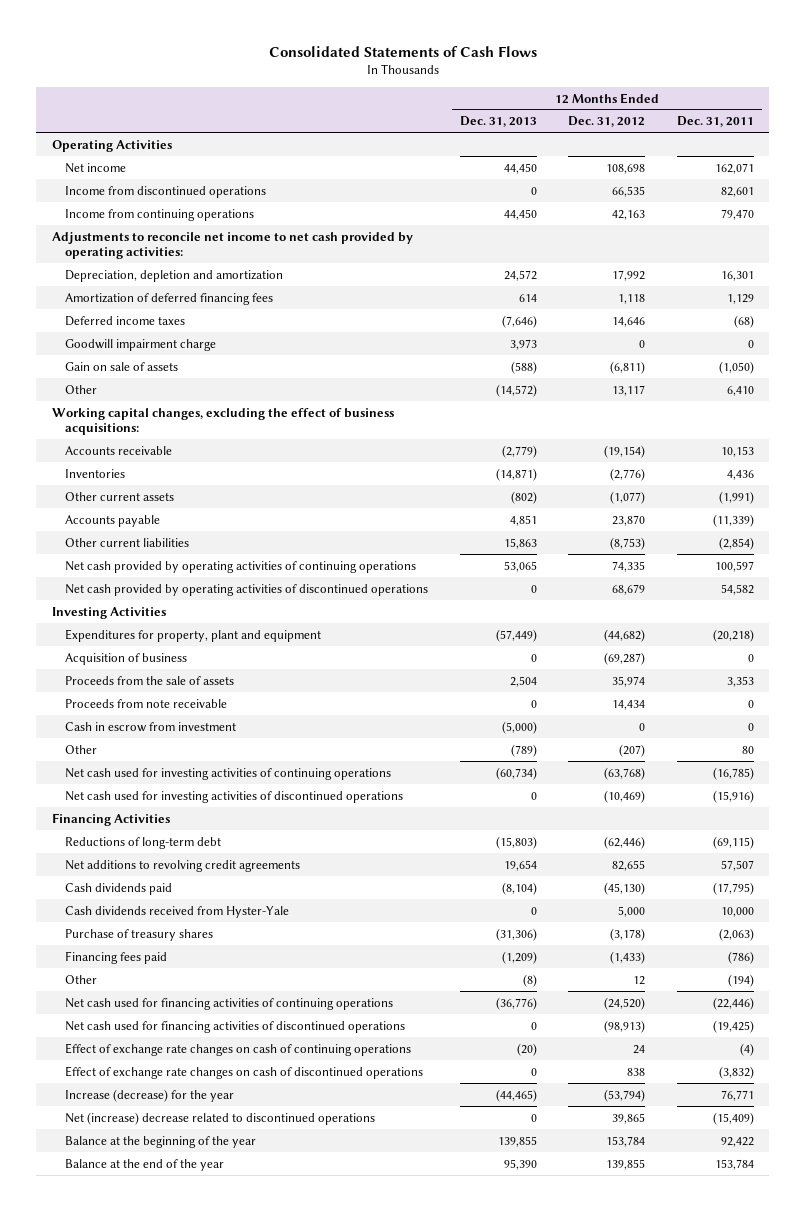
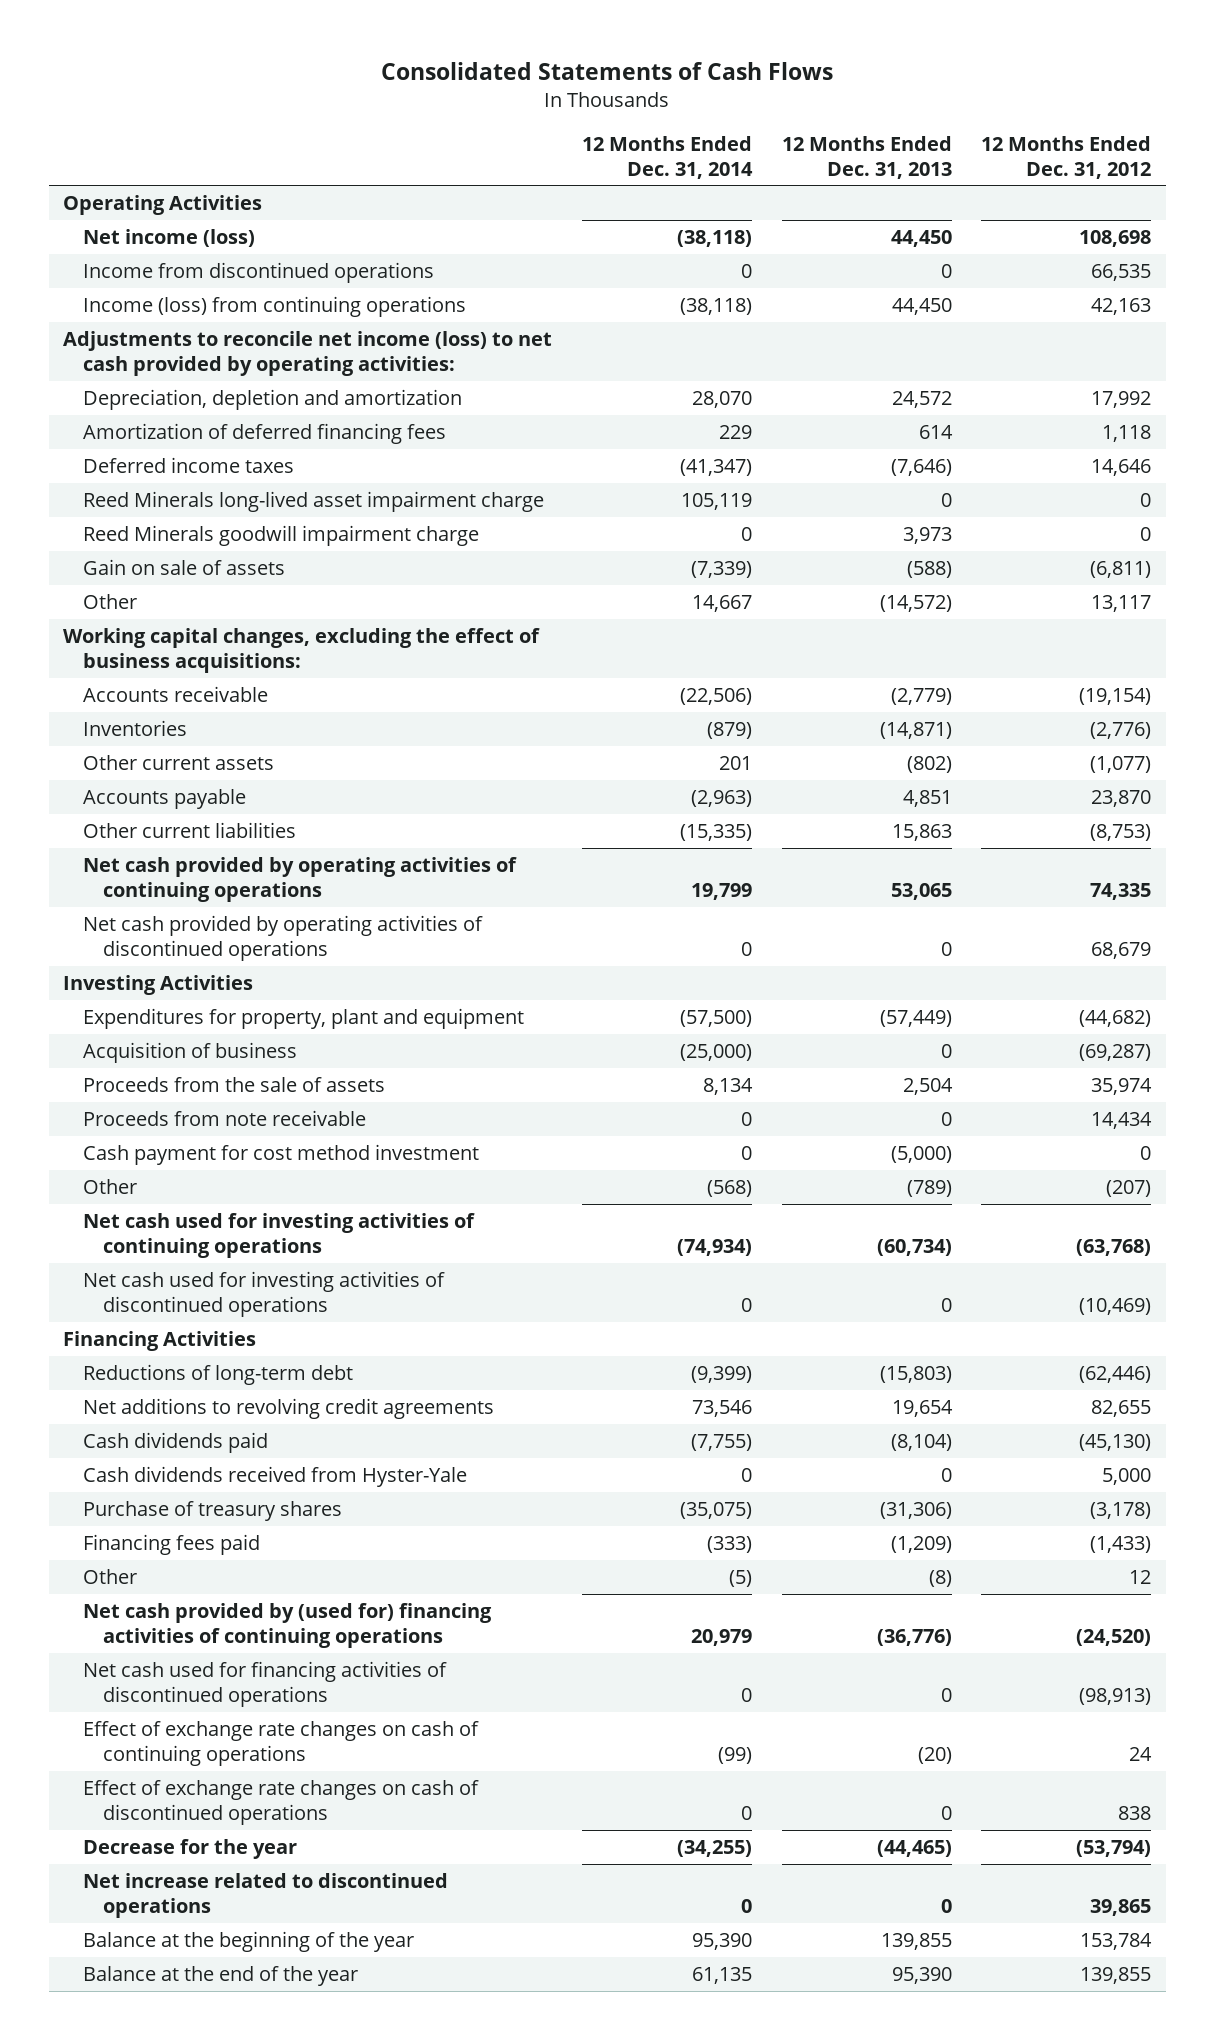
- | 12 Months Ended Dec. 31, 2013 | 12 Months Ended Dec. 31, 2012 | 12 Months Ended Dec. 31, 2011
+ | 12 Months Ended Dec. 31, 2014 | 12 Months Ended Dec. 31, 2013 | 12 Months Ended Dec. 31, 2012
- Net income | 44,450 | 108,698 | 162,071
+ Net income (loss) | (38,118) | 44,450 | 108,698
- Income from continuing operations | 44,450 | 42,163 | 79,470
- Adjustments to reconcile net income to net cash provided by operating activities:
+ Income (loss) from continuing operations | (38,118) | 44,450 | 42,163
+ Adjustments to reconcile net income (loss) to net cash provided by operating activities:
- Goodwill impairment charge | 3,973 | 0 | 0
+ Reed Minerals long-lived asset impairment charge | 105,119 | 0 | 0
+ Reed Minerals goodwill impairment charge | 0 | 3,973 | 0
- Cash in escrow from investment | (5,000) | 0 | 0
+ Cash payment for cost method investment | 0 | (5,000) | 0
- Net cash used for financing activities of continuing operations | (36,776) | (24,520) | (22,446)
+ Net cash provided by (used for) financing activities of continuing operations | 20,979 | (36,776) | (24,520)
- Increase (decrease) for the year | (44,465) | (53,794) | 76,771
- Net (increase) decrease related to discontinued operations | 0 | 39,865 | (15,409)
+ Decrease for the year | (34,255) | (44,465) | (53,794)
+ Net increase related to discontinued operations | 0 | 0 | 39,865

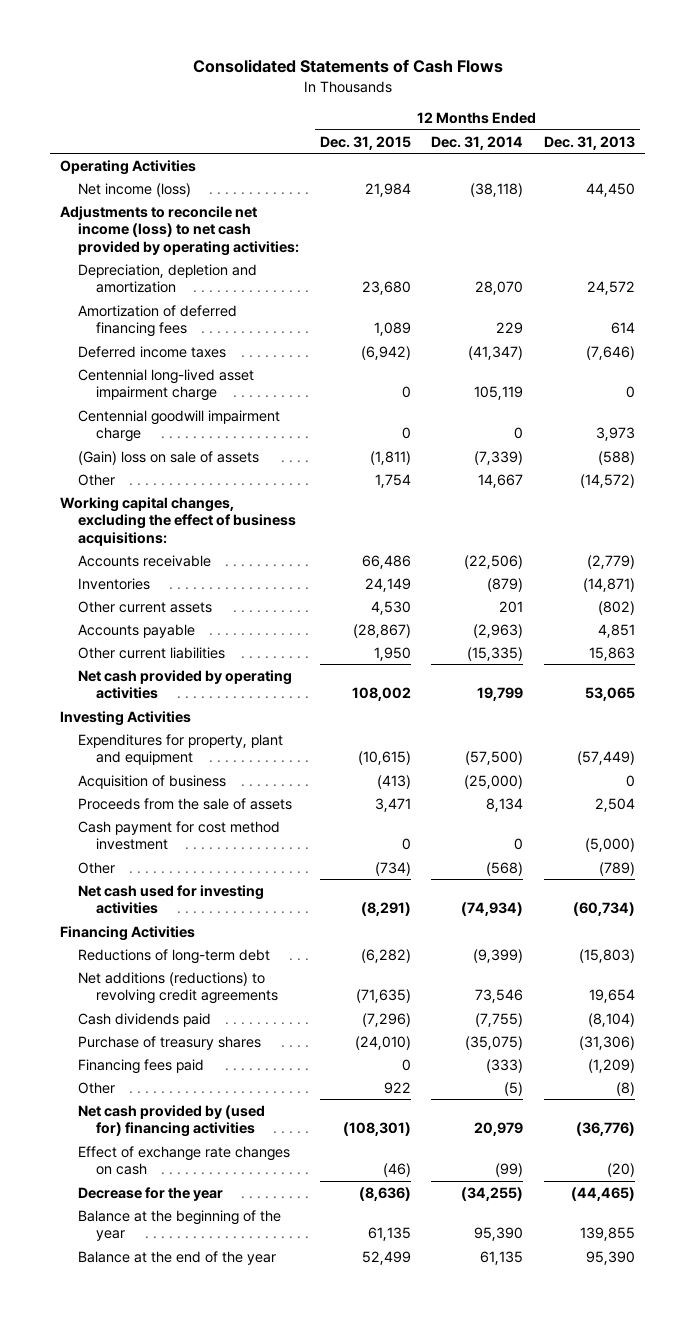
- | 12 Months Ended Dec. 31, 2014 | 12 Months Ended Dec. 31, 2013 | 12 Months Ended Dec. 31, 2012
+ | 12 Months Ended Dec. 31, 2015 | 12 Months Ended Dec. 31, 2014 | 12 Months Ended Dec. 31, 2013
- Income from discontinued operations | 0 | 0 | 66,535
- Income (loss) from continuing operations | (38,118) | 44,450 | 42,163
- Reed Minerals long-lived asset impairment charge | 105,119 | 0 | 0
- Reed Minerals goodwill impairment charge | 0 | 3,973 | 0
- Gain on sale of assets | (7,339) | (588) | (6,811)
+ Centennial long-lived asset impairment charge | 0 | 105,119 | 0
+ Centennial goodwill impairment charge | 0 | 0 | 3,973
+ (Gain) loss on sale of assets | (1,811) | (7,339) | (588)
- Net cash provided by operating activities of continuing operations | 19,799 | 53,065 | 74,335
- Net cash provided by operating activities of discontinued operations | 0 | 0 | 68,679
+ Net cash provided by operating activities | 108,002 | 19,799 | 53,065
- Proceeds from note receivable | 0 | 0 | 14,434
- Net cash used for investing activities of continuing operations | (74,934) | (60,734) | (63,768)
- Net cash used for investing activities of discontinued operations | 0 | 0 | (10,469)
+ Net cash used for investing activities | (8,291) | (74,934) | (60,734)
- Net additions to revolving credit agreements | 73,546 | 19,654 | 82,655
+ Net additions (reductions) to revolving credit agreements | (71,635) | 73,546 | 19,654
- Cash dividends received from Hyster-Yale | 0 | 0 | 5,000
- Net cash provided by (used for) financing activities of continuing operations | 20,979 | (36,776) | (24,520)
- Net cash used for financing activities of discontinued operations | 0 | 0 | (98,913)
- Effect of exchange rate changes on cash of continuing operations | (99) | (20) | 24
- Effect of exchange rate changes on cash of discontinued operations | 0 | 0 | 838
+ Net cash provided by (used for) financing activities | (108,301) | 20,979 | (36,776)
+ Effect of exchange rate changes on cash | (46) | (99) | (20)
- Net increase related to discontinued operations | 0 | 0 | 39,865

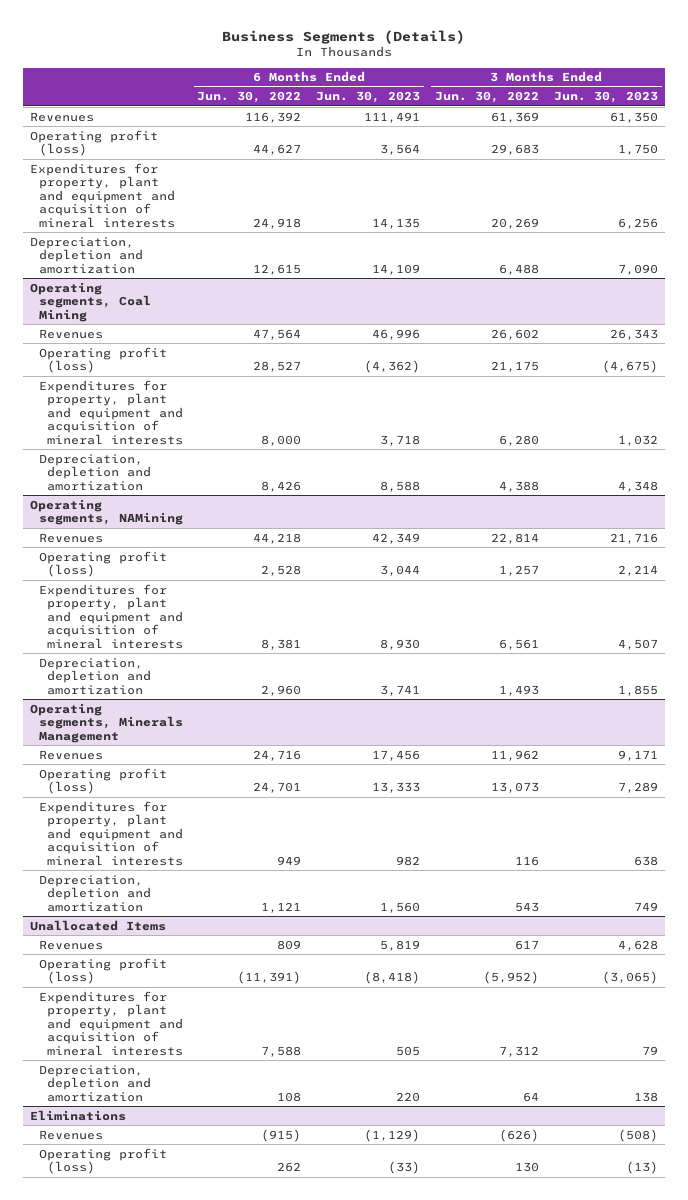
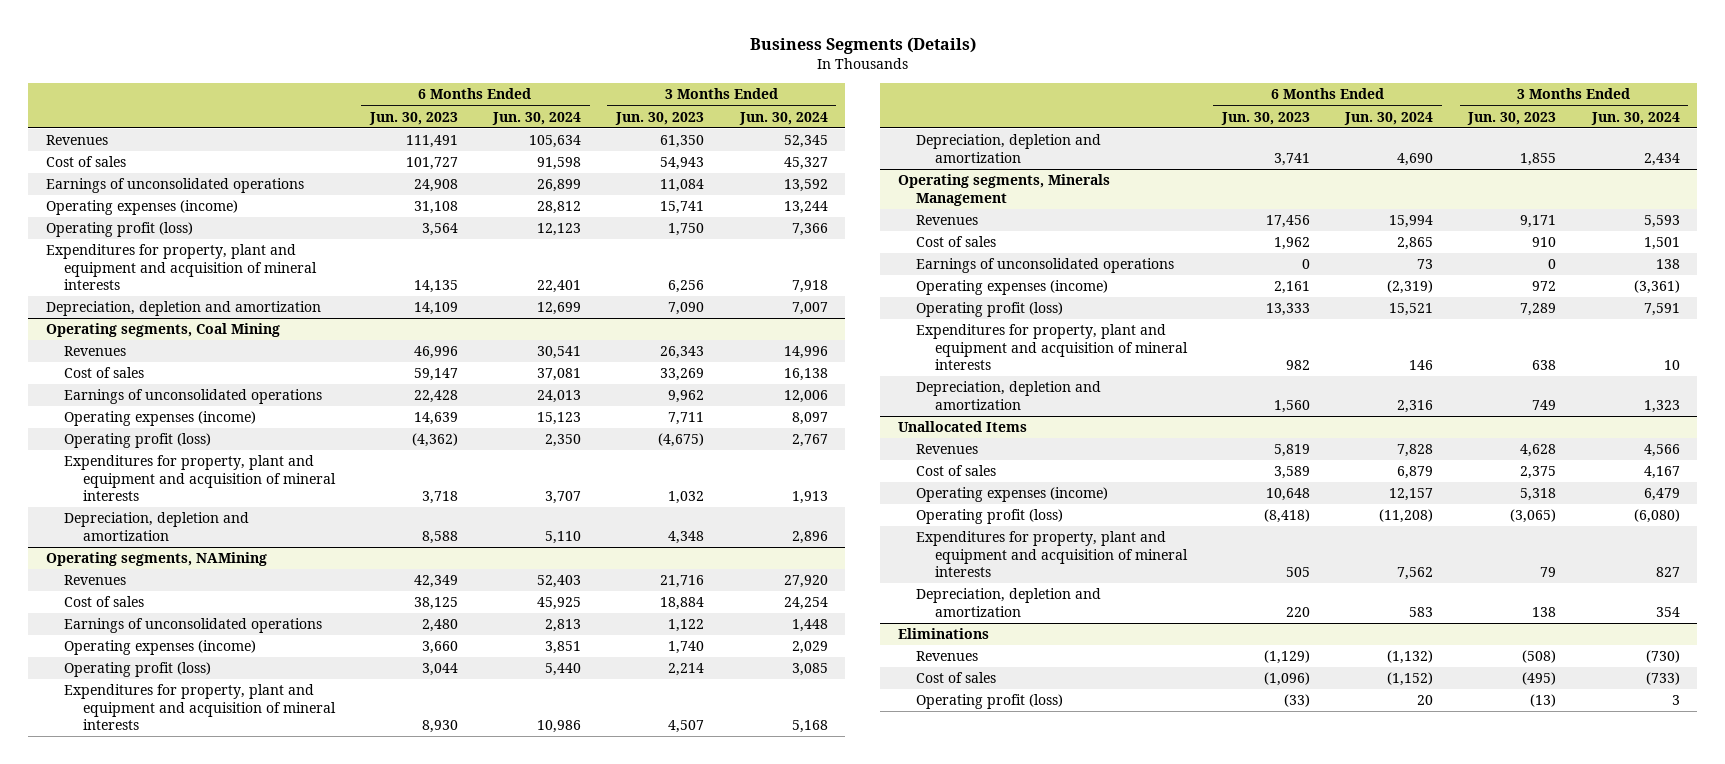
- | 6 Months Ended Jun. 30, 2022 | 6 Months Ended Jun. 30, 2023 | 3 Months Ended Jun. 30, 2022 | 3 Months Ended Jun. 30, 2023
+ | 6 Months Ended Jun. 30, 2023 | 6 Months Ended Jun. 30, 2024 | 3 Months Ended Jun. 30, 2023 | 3 Months Ended Jun. 30, 2024
+ Cost of sales | 101,727 | 91,598 | 54,943 | 45,327
+ Earnings of unconsolidated operations | 24,908 | 26,899 | 11,084 | 13,592
+ Operating expenses (income) | 31,108 | 28,812 | 15,741 | 13,244
@ Operating segments, Coal Mining
+ Cost of sales | 59,147 | 37,081 | 33,269 | 16,138
+ Earnings of unconsolidated operations | 22,428 | 24,013 | 9,962 | 12,006
+ Operating expenses (income) | 14,639 | 15,123 | 7,711 | 8,097
@ Operating segments, NAMining
+ Cost of sales | 38,125 | 45,925 | 18,884 | 24,254
+ Earnings of unconsolidated operations | 2,480 | 2,813 | 1,122 | 1,448
+ Operating expenses (income) | 3,660 | 3,851 | 1,740 | 2,029
@ Operating segments, Minerals Management
+ Cost of sales | 1,962 | 2,865 | 910 | 1,501
+ Earnings of unconsolidated operations | 0 | 73 | 0 | 138
+ Operating expenses (income) | 2,161 | (2,319) | 972 | (3,361)
@ Unallocated Items
+ Cost of sales | 3,589 | 6,879 | 2,375 | 4,167
+ Operating expenses (income) | 10,648 | 12,157 | 5,318 | 6,479
@ Eliminations
+ Cost of sales | (1,096) | (1,152) | (495) | (733)

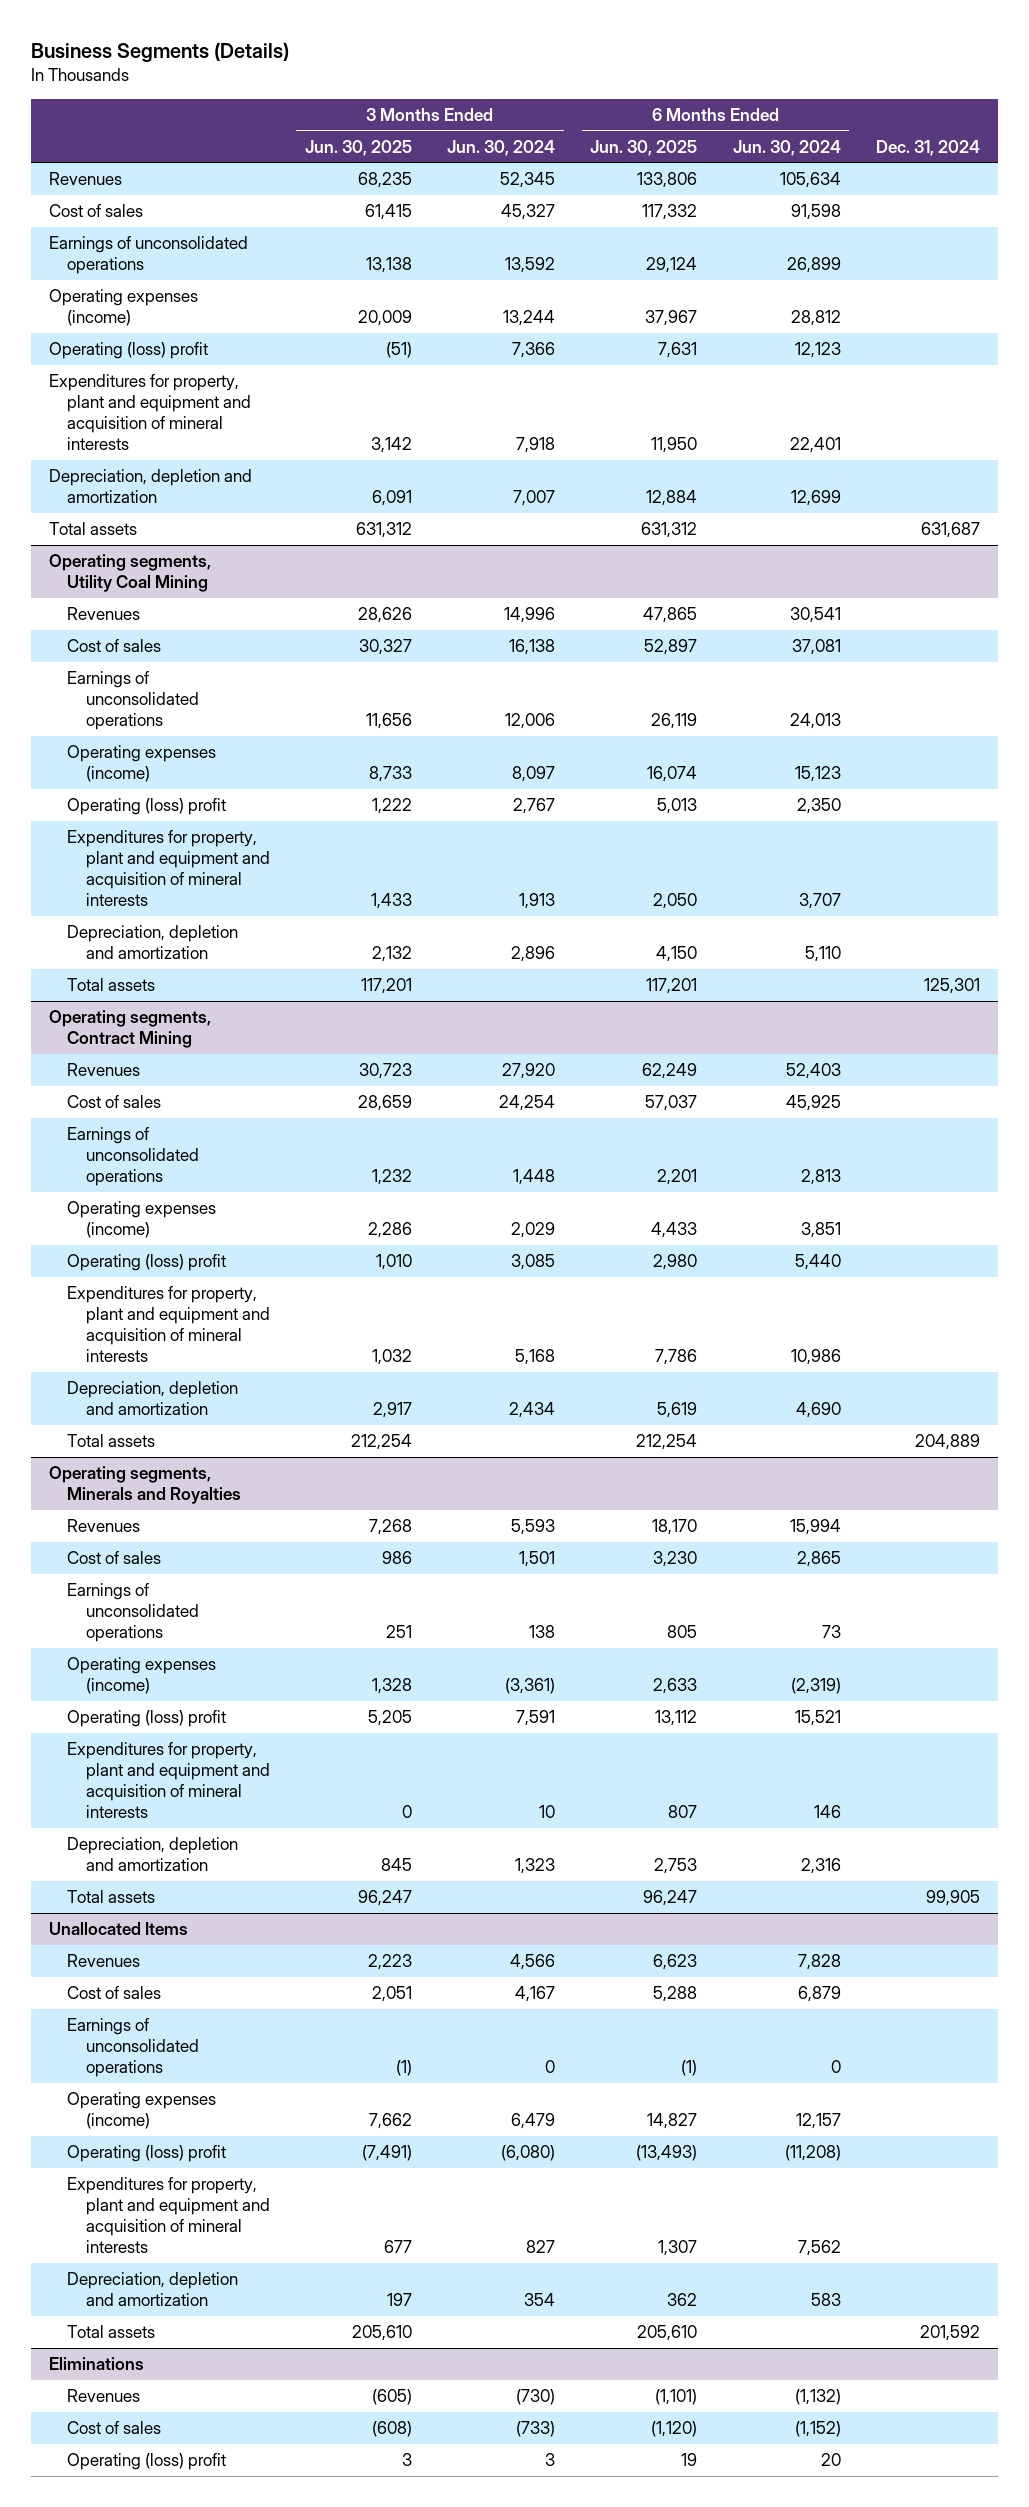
- | 6 Months Ended Jun. 30, 2023 | 6 Months Ended Jun. 30, 2024 | 3 Months Ended Jun. 30, 2023 | 3 Months Ended Jun. 30, 2024
+ | 3 Months Ended Jun. 30, 2025 | 3 Months Ended Jun. 30, 2024 | 6 Months Ended Jun. 30, 2025 | 6 Months Ended Jun. 30, 2024 | Dec. 31, 2024
- Operating profit (loss) | 3,564 | 12,123 | 1,750 | 7,366
+ Operating (loss) profit | (51) | 7,366 | 7,631 | 12,123 |
- Operating segments, Coal Mining
+ Total assets | 631,312 | | 631,312 | | 631,687
+ Operating segments, Utility Coal Mining
- Operating profit (loss) | (4,362) | 2,350 | (4,675) | 2,767
+ Operating (loss) profit | 1,222 | 2,767 | 5,013 | 2,350 |
- Operating segments, NAMining
+ Total assets | 117,201 | | 117,201 | | 125,301
+ Operating segments, Contract Mining
- Operating profit (loss) | 3,044 | 5,440 | 2,214 | 3,085
+ Operating (loss) profit | 1,010 | 3,085 | 2,980 | 5,440 |
- Operating segments, Minerals Management
+ Total assets | 212,254 | | 212,254 | | 204,889
+ Operating segments, Minerals and Royalties
- Operating profit (loss) | 13,333 | 15,521 | 7,289 | 7,591
+ Operating (loss) profit | 5,205 | 7,591 | 13,112 | 15,521 |
+ Total assets | 96,247 | | 96,247 | | 99,905
@ Unallocated Items
+ Earnings of unconsolidated operations | (1) | 0 | (1) | 0 |
- Operating profit (loss) | (8,418) | (11,208) | (3,065) | (6,080)
+ Operating (loss) profit | (7,491) | (6,080) | (13,493) | (11,208) |
+ Total assets | 205,610 | | 205,610 | | 201,592
@ Eliminations
- Operating profit (loss) | (33) | 20 | (13) | 3
+ Operating (loss) profit | 3 | 3 | 19 | 20 |

